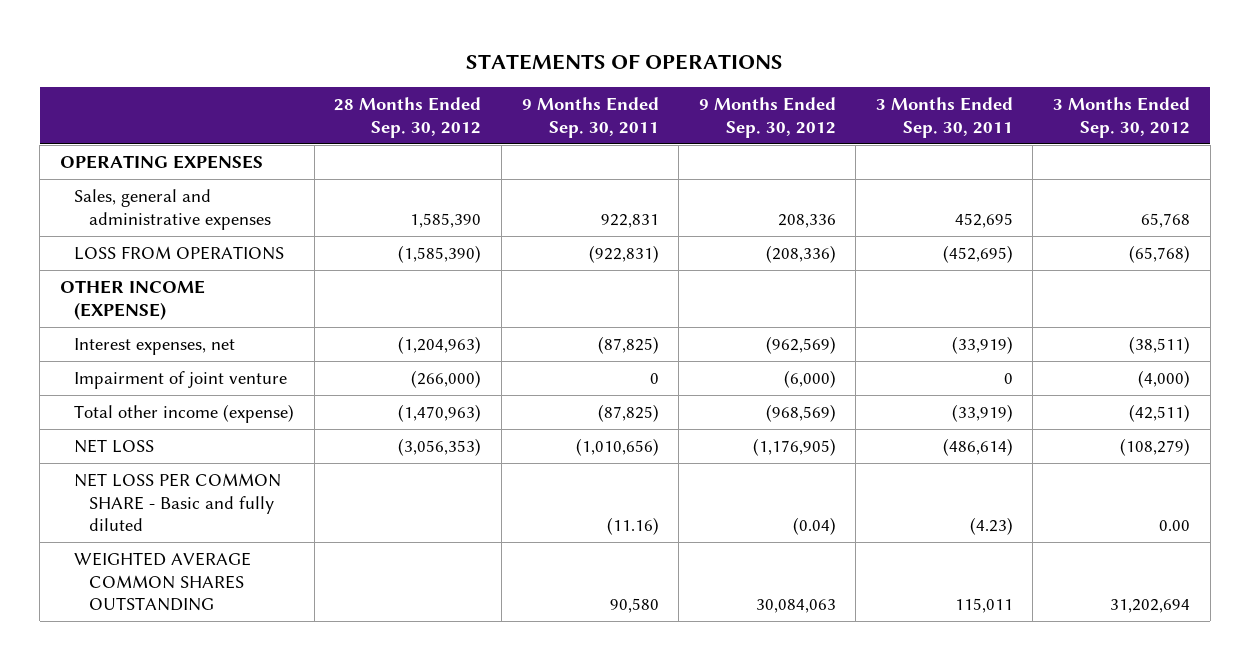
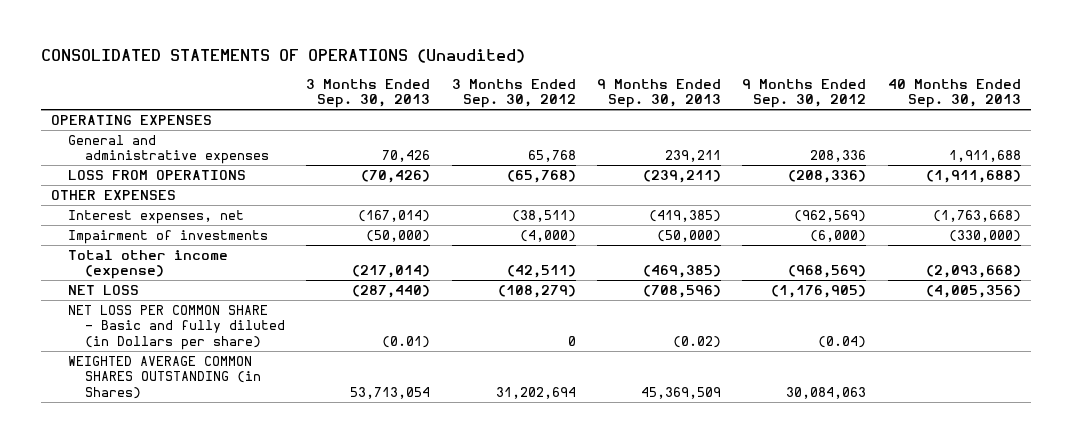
- STATEMENTS OF OPERATIONS
+ CONSOLIDATED STATEMENTS OF OPERATIONS (Unaudited)
- | 28 Months Ended Sep. 30, 2012 | 9 Months Ended Sep. 30, 2011 | 9 Months Ended Sep. 30, 2012 | 3 Months Ended Sep. 30, 2011 | 3 Months Ended Sep. 30, 2012
+ | 3 Months Ended Sep. 30, 2013 | 3 Months Ended Sep. 30, 2012 | 9 Months Ended Sep. 30, 2013 | 9 Months Ended Sep. 30, 2012 | 40 Months Ended Sep. 30, 2013
- Sales, general and administrative expenses | 1,585,390 | 922,831 | 208,336 | 452,695 | 65,768
+ General and administrative expenses | 70,426 | 65,768 | 239,211 | 208,336 | 1,911,688
- OTHER INCOME (EXPENSE)
+ OTHER EXPENSES
- Impairment of joint venture | (266,000) | 0 | (6,000) | 0 | (4,000)
+ Impairment of investments | (50,000) | (4,000) | (50,000) | (6,000) | (330,000)
- NET LOSS PER COMMON SHARE - Basic and fully diluted | | (11.16) | (0.04) | (4.23) | 0.00
- WEIGHTED AVERAGE COMMON SHARES OUTSTANDING | | 90,580 | 30,084,063 | 115,011 | 31,202,694
+ NET LOSS PER COMMON SHARE - Basic and fully diluted (in Dollars per share) | (0.01) | 0 | (0.02) | (0.04) |
+ WEIGHTED AVERAGE COMMON SHARES OUTSTANDING (in Shares) | 53,713,054 | 31,202,694 | 45,369,509 | 30,084,063 |

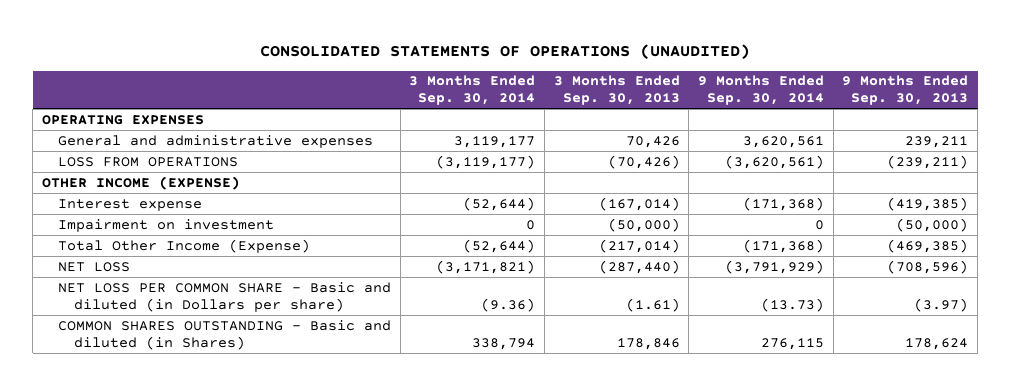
- CONSOLIDATED STATEMENTS OF OPERATIONS (Unaudited)
+ CONSOLIDATED STATEMENTS OF OPERATIONS (UNAUDITED)
- | 3 Months Ended Sep. 30, 2013 | 3 Months Ended Sep. 30, 2012 | 9 Months Ended Sep. 30, 2013 | 9 Months Ended Sep. 30, 2012 | 40 Months Ended Sep. 30, 2013
+ | 3 Months Ended Sep. 30, 2014 | 3 Months Ended Sep. 30, 2013 | 9 Months Ended Sep. 30, 2014 | 9 Months Ended Sep. 30, 2013
- OTHER EXPENSES
- Interest expenses, net | (167,014) | (38,511) | (419,385) | (962,569) | (1,763,668)
- Impairment of investments | (50,000) | (4,000) | (50,000) | (6,000) | (330,000)
- Total other income (expense) | (217,014) | (42,511) | (469,385) | (968,569) | (2,093,668)
+ OTHER INCOME (EXPENSE)
+ Interest expense | (52,644) | (167,014) | (171,368) | (419,385)
+ Impairment on investment | 0 | (50,000) | 0 | (50,000)
+ Total Other Income (Expense) | (52,644) | (217,014) | (171,368) | (469,385)
- NET LOSS PER COMMON SHARE - Basic and fully diluted (in Dollars per share) | (0.01) | 0 | (0.02) | (0.04) |
- WEIGHTED AVERAGE COMMON SHARES OUTSTANDING (in Shares) | 53,713,054 | 31,202,694 | 45,369,509 | 30,084,063 |
+ NET LOSS PER COMMON SHARE - Basic and diluted (in Dollars per share) | (9.36) | (1.61) | (13.73) | (3.97)
+ COMMON SHARES OUTSTANDING - Basic and diluted (in Shares) | 338,794 | 178,846 | 276,115 | 178,624

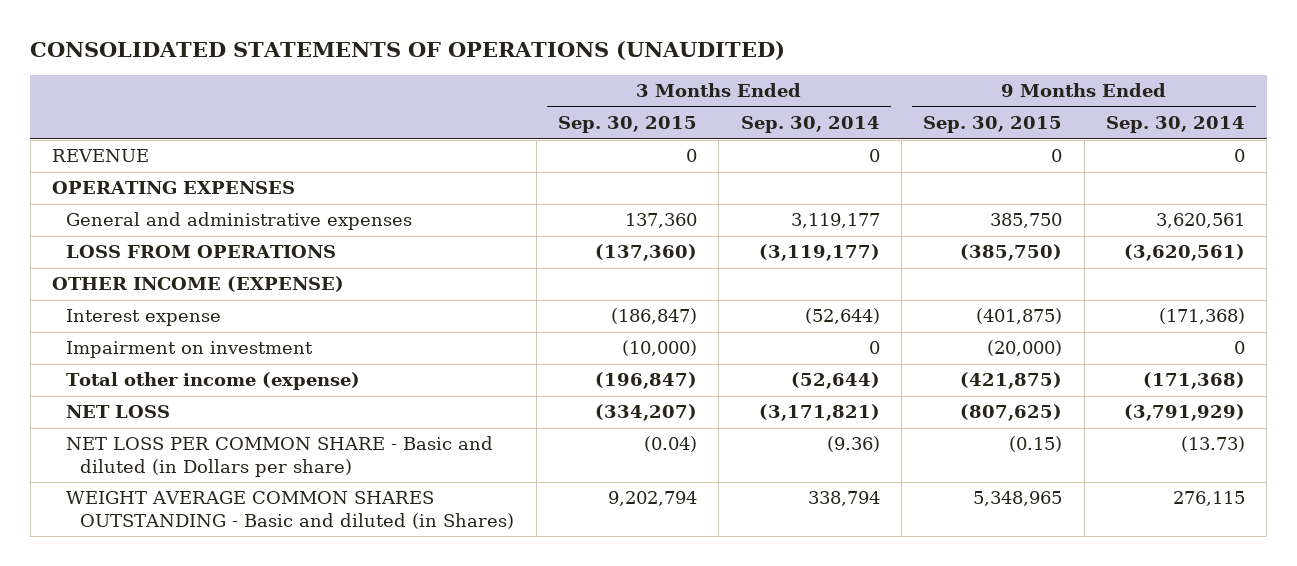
- | 3 Months Ended Sep. 30, 2014 | 3 Months Ended Sep. 30, 2013 | 9 Months Ended Sep. 30, 2014 | 9 Months Ended Sep. 30, 2013
+ | 3 Months Ended Sep. 30, 2015 | 3 Months Ended Sep. 30, 2014 | 9 Months Ended Sep. 30, 2015 | 9 Months Ended Sep. 30, 2014
+ REVENUE | 0 | 0 | 0 | 0
- Total Other Income (Expense) | (52,644) | (217,014) | (171,368) | (469,385)
+ Total other income (expense) | (196,847) | (52,644) | (421,875) | (171,368)
- COMMON SHARES OUTSTANDING - Basic and diluted (in Shares) | 338,794 | 178,846 | 276,115 | 178,624
+ WEIGHT AVERAGE COMMON SHARES OUTSTANDING - Basic and diluted (in Shares) | 9,202,794 | 338,794 | 5,348,965 | 276,115

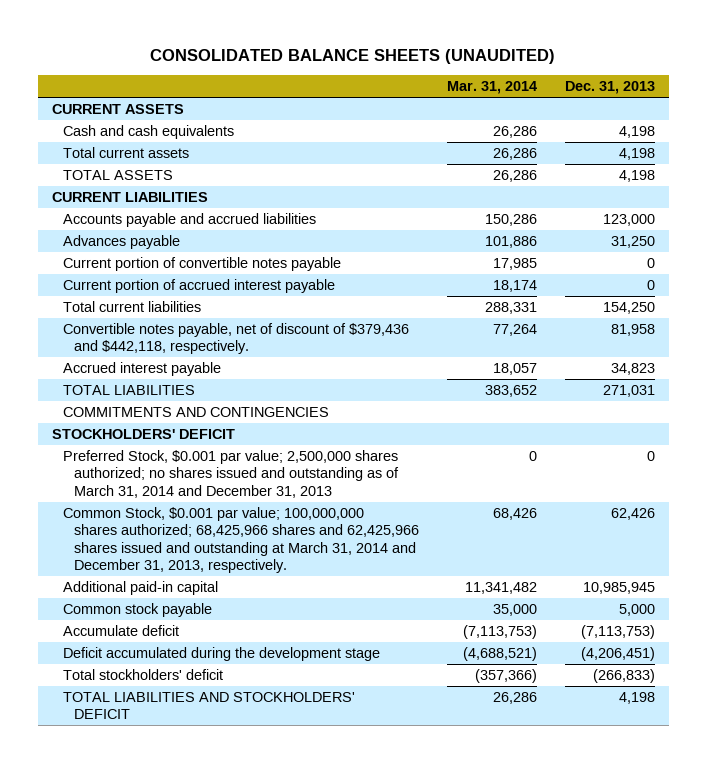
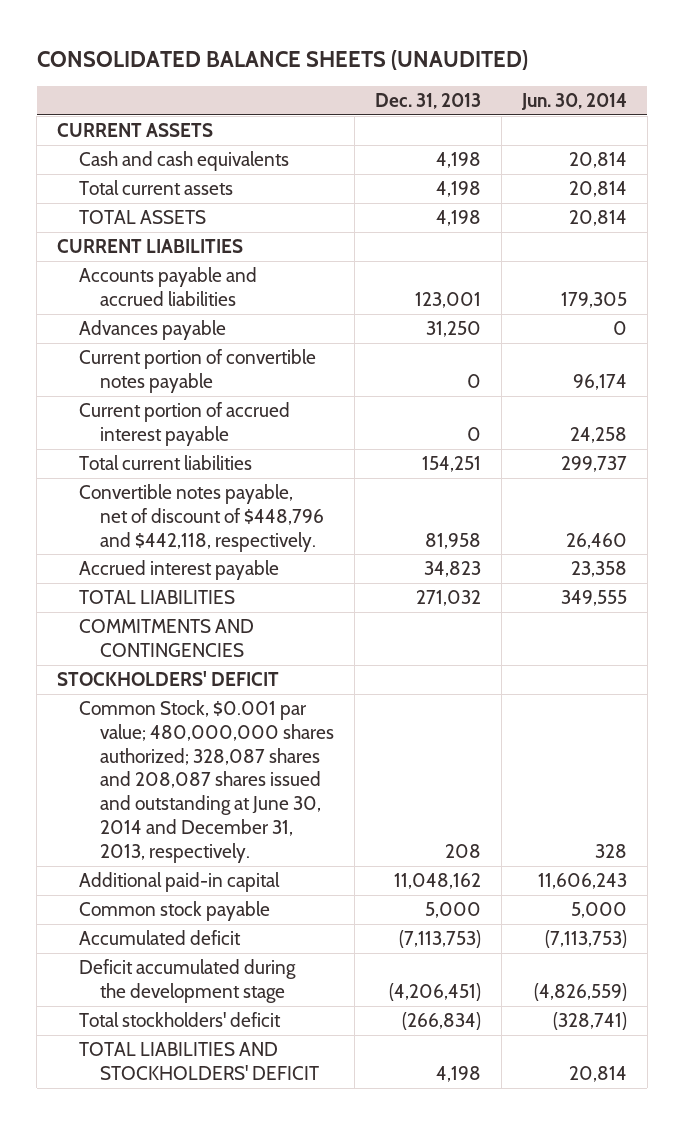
- | Mar. 31, 2014 | Dec. 31, 2013
+ | Dec. 31, 2013 | Jun. 30, 2014
- Accounts payable and accrued liabilities | 150,286 | 123,000
+ Accounts payable and accrued liabilities | 123,001 | 179,305
- Total current liabilities | 288,331 | 154,250
- Convertible notes payable, net of discount of $379,436 and $442,118, respectively. | 77,264 | 81,958
+ Total current liabilities | 154,251 | 299,737
+ Convertible notes payable, net of discount of $448,796 and $442,118, respectively. | 81,958 | 26,460
- TOTAL LIABILITIES | 383,652 | 271,031
+ TOTAL LIABILITIES | 271,032 | 349,555
- Preferred Stock, $0.001 par value; 2,500,000 shares authorized; no shares issued and outstanding as of March 31, 2014 and December 31, 2013 | 0 | 0
- Common Stock, $0.001 par value; 100,000,000 shares authorized; 68,425,966 shares and 62,425,966 shares issued and outstanding at March 31, 2014 and December 31, 2013, respectively. | 68,426 | 62,426
- Additional paid-in capital | 11,341,482 | 10,985,945
+ Common Stock, $0.001 par value; 480,000,000 shares authorized; 328,087 shares and 208,087 shares issued and outstanding at June 30, 2014 and December 31, 2013, respectively. | 208 | 328
+ Additional paid-in capital | 11,048,162 | 11,606,243
- Accumulate deficit | (7,113,753) | (7,113,753)
+ Accumulated deficit | (7,113,753) | (7,113,753)
- Total stockholders' deficit | (357,366) | (266,833)
+ Total stockholders' deficit | (266,834) | (328,741)

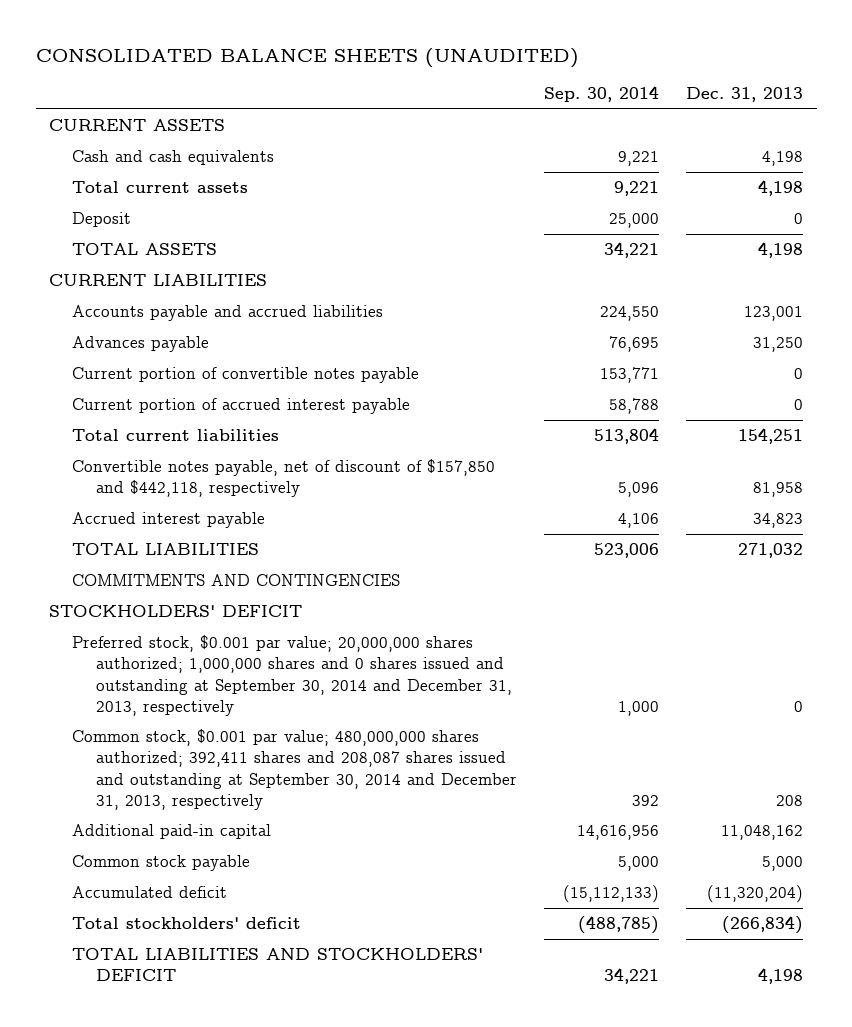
- | Dec. 31, 2013 | Jun. 30, 2014
+ | Sep. 30, 2014 | Dec. 31, 2013
+ Deposit | 25,000 | 0
- Convertible notes payable, net of discount of $448,796 and $442,118, respectively. | 81,958 | 26,460
+ Convertible notes payable, net of discount of $157,850 and $442,118, respectively | 5,096 | 81,958
- Common Stock, $0.001 par value; 480,000,000 shares authorized; 328,087 shares and 208,087 shares issued and outstanding at June 30, 2014 and December 31, 2013, respectively. | 208 | 328
+ Preferred stock, $0.001 par value; 20,000,000 shares authorized; 1,000,000 shares and 0 shares issued and outstanding at September 30, 2014 and December 31, 2013, respectively | 1,000 | 0
+ Common stock, $0.001 par value; 480,000,000 shares authorized; 392,411 shares and 208,087 shares issued and outstanding at September 30, 2014 and December 31, 2013, respectively | 392 | 208
- Accumulated deficit | (7,113,753) | (7,113,753)
- Deficit accumulated during the development stage | (4,206,451) | (4,826,559)
+ Accumulated deficit | (15,112,133) | (11,320,204)

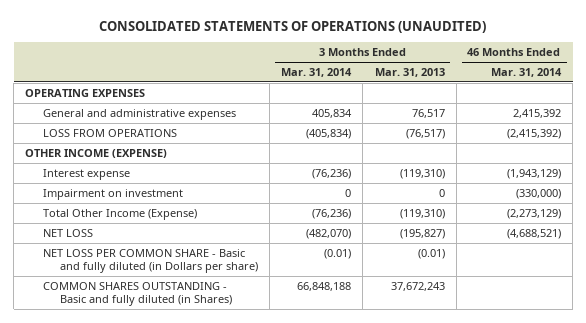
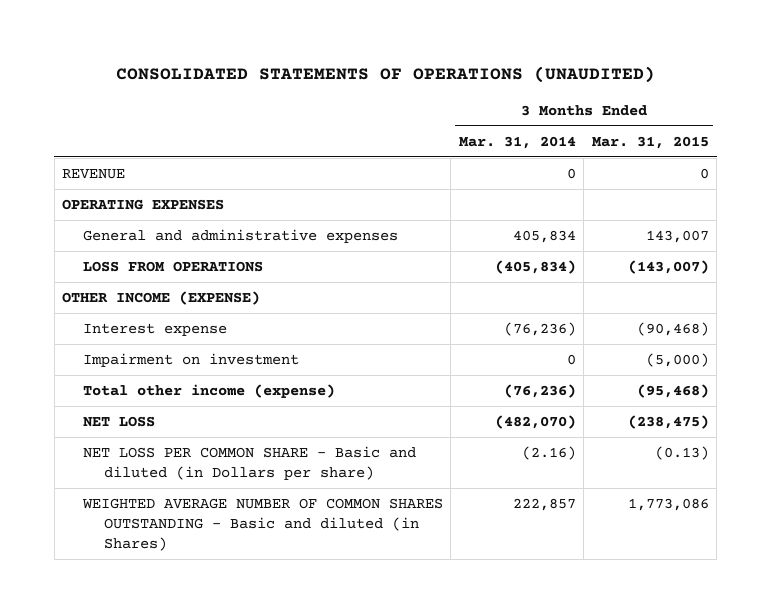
- | 3 Months Ended Mar. 31, 2014 | 3 Months Ended Mar. 31, 2013 | 46 Months Ended Mar. 31, 2014
+ | 3 Months Ended Mar. 31, 2014 | 3 Months Ended Mar. 31, 2015
+ REVENUE | 0 | 0
- Total Other Income (Expense) | (76,236) | (119,310) | (2,273,129)
+ Total other income (expense) | (76,236) | (95,468)
- NET LOSS PER COMMON SHARE - Basic and fully diluted (in Dollars per share) | (0.01) | (0.01) |
- COMMON SHARES OUTSTANDING - Basic and fully diluted (in Shares) | 66,848,188 | 37,672,243 |
+ NET LOSS PER COMMON SHARE - Basic and diluted (in Dollars per share) | (2.16) | (0.13)
+ WEIGHTED AVERAGE NUMBER OF COMMON SHARES OUTSTANDING - Basic and diluted (in Shares) | 222,857 | 1,773,086

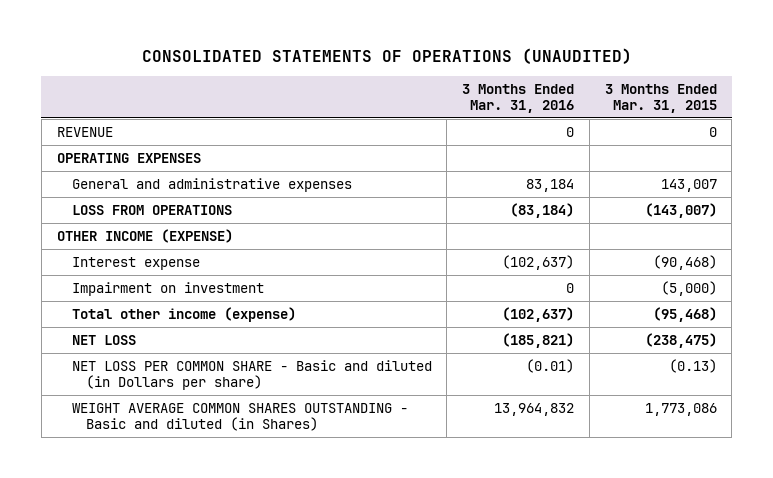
- | 3 Months Ended Mar. 31, 2014 | 3 Months Ended Mar. 31, 2015
+ | 3 Months Ended Mar. 31, 2016 | 3 Months Ended Mar. 31, 2015
- WEIGHTED AVERAGE NUMBER OF COMMON SHARES OUTSTANDING - Basic and diluted (in Shares) | 222,857 | 1,773,086
+ WEIGHT AVERAGE COMMON SHARES OUTSTANDING - Basic and diluted (in Shares) | 13,964,832 | 1,773,086

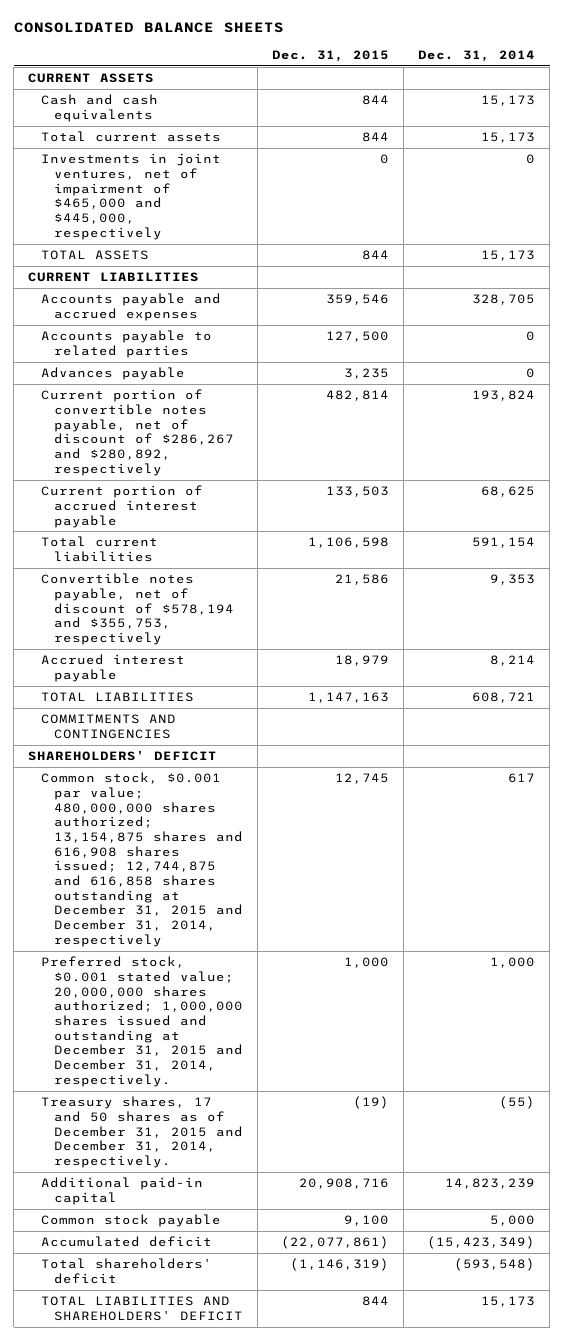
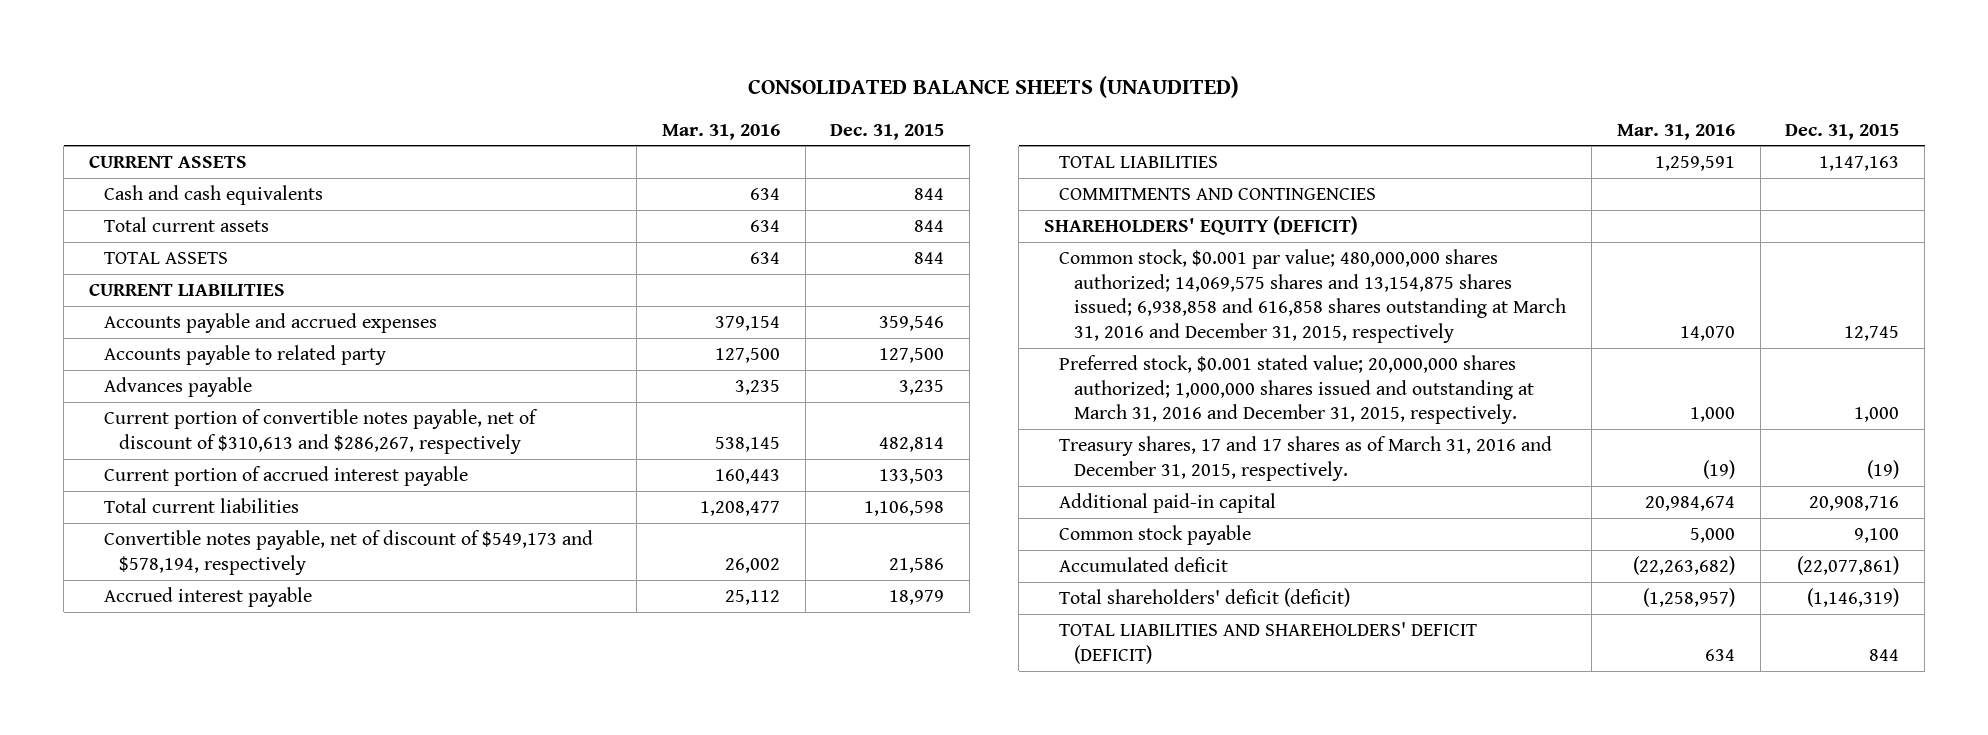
- CONSOLIDATED BALANCE SHEETS
+ CONSOLIDATED BALANCE SHEETS (UNAUDITED)
- | Dec. 31, 2015 | Dec. 31, 2014
+ | Mar. 31, 2016 | Dec. 31, 2015
- Investments in joint ventures, net of impairment of $465,000 and $445,000, respectively | 0 | 0
- Accounts payable to related parties | 127,500 | 0
+ Accounts payable to related party | 127,500 | 127,500
- Current portion of convertible notes payable, net of discount of $286,267 and $280,892, respectively | 482,814 | 193,824
+ Current portion of convertible notes payable, net of discount of $310,613 and $286,267, respectively | 538,145 | 482,814
- Convertible notes payable, net of discount of $578,194 and $355,753, respectively | 21,586 | 9,353
+ Convertible notes payable, net of discount of $549,173 and $578,194, respectively | 26,002 | 21,586
- SHAREHOLDERS' DEFICIT
- Common stock, $0.001 par value; 480,000,000 shares authorized; 13,154,875 shares and 616,908 shares issued; 12,744,875 and 616,858 shares outstanding at December 31, 2015 and December 31, 2014, respectively | 12,745 | 617
- Preferred stock, $0.001 stated value; 20,000,000 shares authorized; 1,000,000 shares issued and outstanding at December 31, 2015 and December 31, 2014, respectively. | 1,000 | 1,000
- Treasury shares, 17 and 50 shares as of December 31, 2015 and December 31, 2014, respectively. | (19) | (55)
+ SHAREHOLDERS' EQUITY (DEFICIT)
+ Common stock, $0.001 par value; 480,000,000 shares authorized; 14,069,575 shares and 13,154,875 shares issued; 6,938,858 and 616,858 shares outstanding at March 31, 2016 and December 31, 2015, respectively | 14,070 | 12,745
+ Preferred stock, $0.001 stated value; 20,000,000 shares authorized; 1,000,000 shares issued and outstanding at March 31, 2016 and December 31, 2015, respectively. | 1,000 | 1,000
+ Treasury shares, 17 and 17 shares as of March 31, 2016 and December 31, 2015, respectively. | (19) | (19)
- Total shareholders' deficit | (1,146,319) | (593,548)
- TOTAL LIABILITIES AND SHAREHOLDERS' DEFICIT | 844 | 15,173
+ Total shareholders' deficit (deficit) | (1,258,957) | (1,146,319)
+ TOTAL LIABILITIES AND SHAREHOLDERS' DEFICIT (DEFICIT) | 634 | 844

